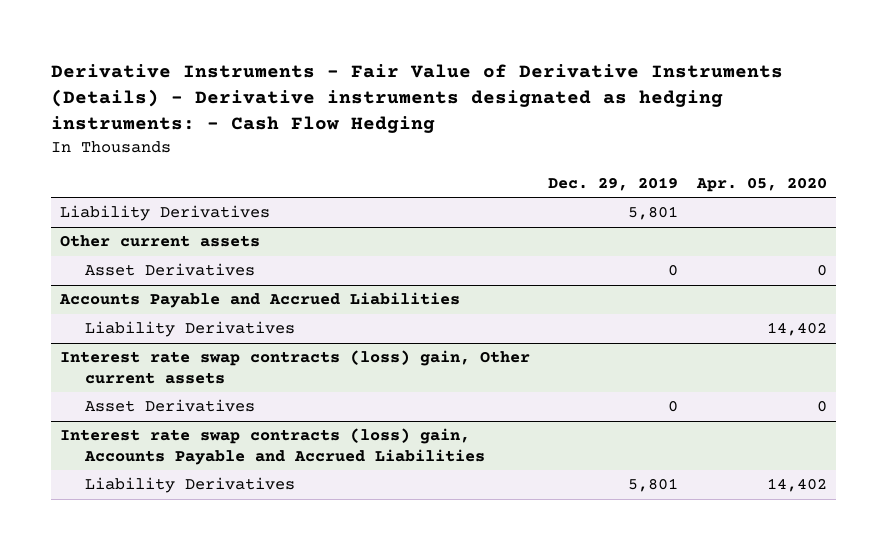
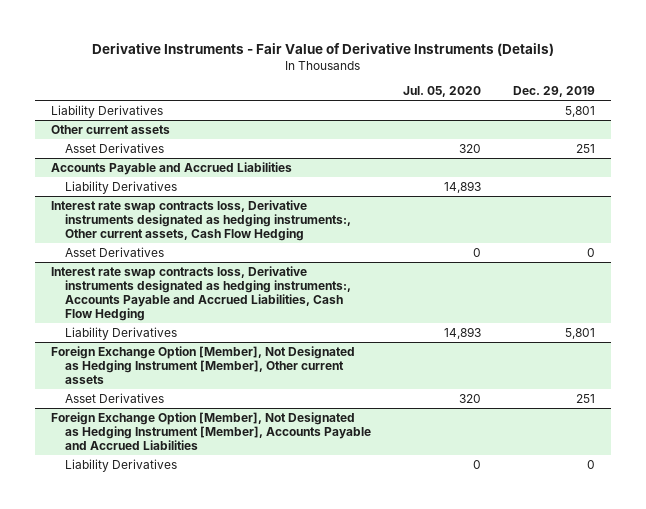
- Derivative Instruments - Fair Value of Derivative Instruments (Details) - Derivative instruments designated as hedging instruments: - Cash Flow Hedging
+ Derivative Instruments - Fair Value of Derivative Instruments (Details)
- | Dec. 29, 2019 | Apr. 05, 2020
+ | Jul. 05, 2020 | Dec. 29, 2019
@ Other current assets
- Asset Derivatives | 0 | 0
+ Asset Derivatives | 320 | 251
- Interest rate swap contracts (loss) gain, Other current assets
+ Interest rate swap contracts loss, Derivative instruments designated as hedging instruments:, Other current assets, Cash Flow Hedging
- Interest rate swap contracts (loss) gain, Accounts Payable and Accrued Liabilities
+ Interest rate swap contracts loss, Derivative instruments designated as hedging instruments:, Accounts Payable and Accrued Liabilities, Cash Flow Hedging
+ Foreign Exchange Option [Member], Not Designated as Hedging Instrument [Member], Other current assets
+ Asset Derivatives | 320 | 251
+ Foreign Exchange Option [Member], Not Designated as Hedging Instrument [Member], Accounts Payable and Accrued Liabilities
+ Liability Derivatives | 0 | 0

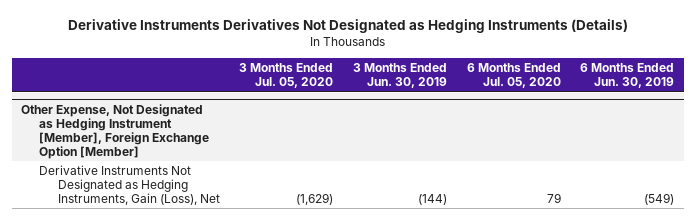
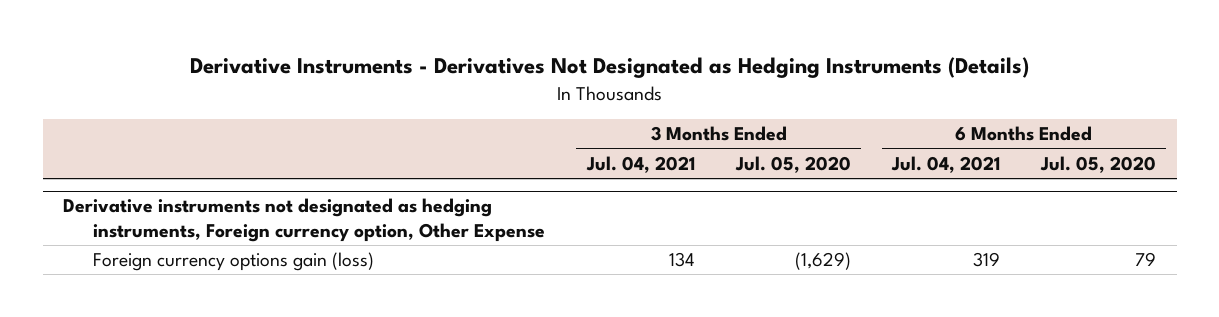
- Derivative Instruments Derivatives Not Designated as Hedging Instruments (Details)
+ Derivative Instruments - Derivatives Not Designated as Hedging Instruments (Details)
- | 3 Months Ended Jul. 05, 2020 | 3 Months Ended Jun. 30, 2019 | 6 Months Ended Jul. 05, 2020 | 6 Months Ended Jun. 30, 2019
+ | 3 Months Ended Jul. 04, 2021 | 3 Months Ended Jul. 05, 2020 | 6 Months Ended Jul. 04, 2021 | 6 Months Ended Jul. 05, 2020
- Other Expense, Not Designated as Hedging Instrument [Member], Foreign Exchange Option [Member]
- Derivative Instruments Not Designated as Hedging Instruments, Gain (Loss), Net | (1,629) | (144) | 79 | (549)
+ Derivative instruments not designated as hedging instruments, Foreign currency option, Other Expense
+ Foreign currency options gain (loss) | 134 | (1,629) | 319 | 79

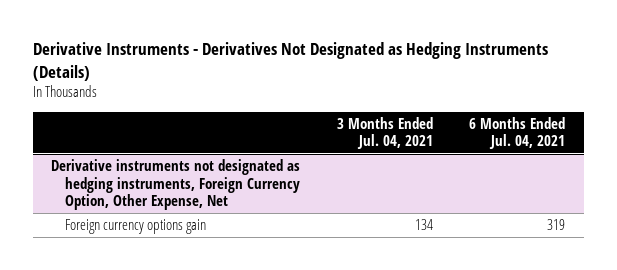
- | 3 Months Ended Jul. 04, 2021 | 3 Months Ended Jul. 05, 2020 | 6 Months Ended Jul. 04, 2021 | 6 Months Ended Jul. 05, 2020
+ | 3 Months Ended Jul. 04, 2021 | 6 Months Ended Jul. 04, 2021
- Derivative instruments not designated as hedging instruments, Foreign currency option, Other Expense
- Foreign currency options gain (loss) | 134 | (1,629) | 319 | 79
+ Derivative instruments not designated as hedging instruments, Foreign Currency Option, Other Expense, Net
+ Foreign currency options gain | 134 | 319

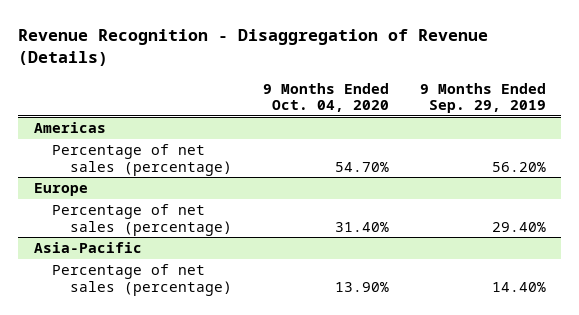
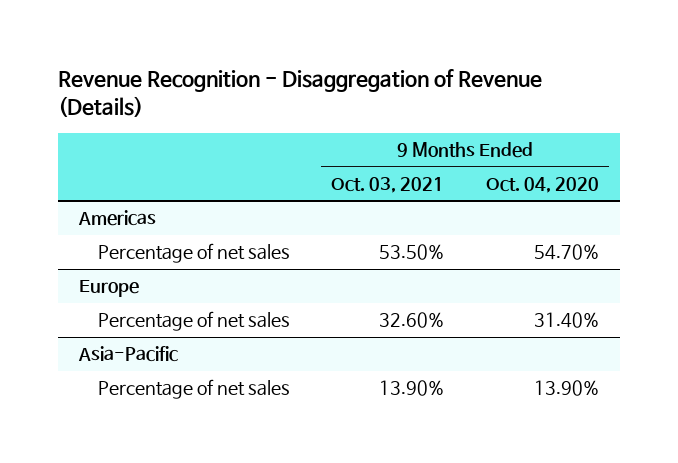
- | 9 Months Ended Oct. 04, 2020 | 9 Months Ended Sep. 29, 2019
+ | 9 Months Ended Oct. 03, 2021 | 9 Months Ended Oct. 04, 2020
@ Americas
- Percentage of net sales (percentage) | 54.70% | 56.20%
+ Percentage of net sales | 53.50% | 54.70%
@ Europe
- Percentage of net sales (percentage) | 31.40% | 29.40%
+ Percentage of net sales | 32.60% | 31.40%
@ Asia-Pacific
- Percentage of net sales (percentage) | 13.90% | 14.40%
+ Percentage of net sales | 13.90% | 13.90%

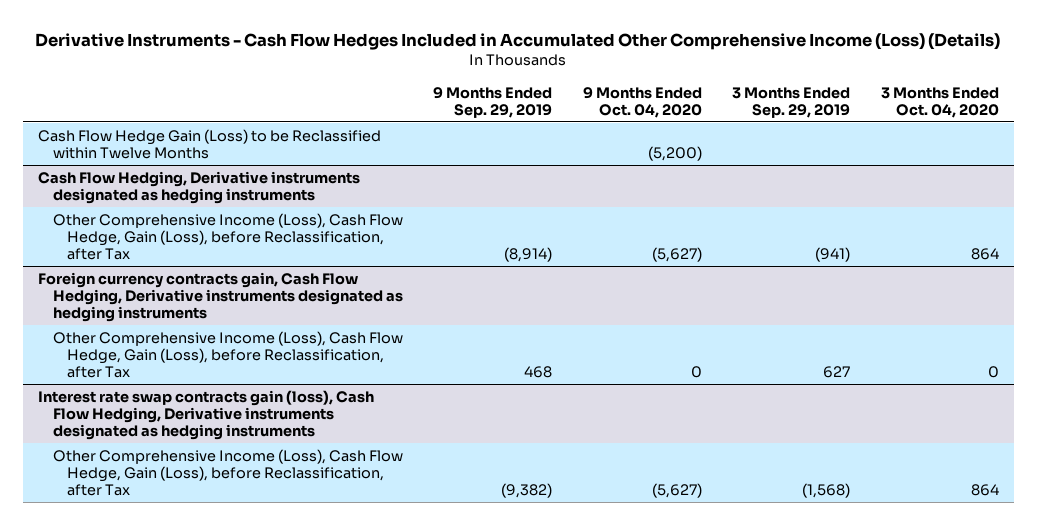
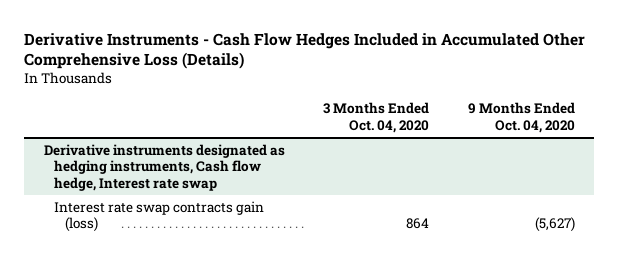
- Derivative Instruments - Cash Flow Hedges Included in Accumulated Other Comprehensive Income (Loss) (Details)
+ Derivative Instruments - Cash Flow Hedges Included in Accumulated Other Comprehensive Loss (Details)
- | 9 Months Ended Sep. 29, 2019 | 9 Months Ended Oct. 04, 2020 | 3 Months Ended Sep. 29, 2019 | 3 Months Ended Oct. 04, 2020
+ | 3 Months Ended Oct. 04, 2020 | 9 Months Ended Oct. 04, 2020
- Cash Flow Hedge Gain (Loss) to be Reclassified within Twelve Months | | (5,200) | |
- Cash Flow Hedging, Derivative instruments designated as hedging instruments
- Other Comprehensive Income (Loss), Cash Flow Hedge, Gain (Loss), before Reclassification, after Tax | (8,914) | (5,627) | (941) | 864
- Foreign currency contracts gain, Cash Flow Hedging, Derivative instruments designated as hedging instruments
- Other Comprehensive Income (Loss), Cash Flow Hedge, Gain (Loss), before Reclassification, after Tax | 468 | 0 | 627 | 0
- Interest rate swap contracts gain (loss), Cash Flow Hedging, Derivative instruments designated as hedging instruments
- Other Comprehensive Income (Loss), Cash Flow Hedge, Gain (Loss), before Reclassification, after Tax | (9,382) | (5,627) | (1,568) | 864
+ Derivative instruments designated as hedging instruments, Cash flow hedge, Interest rate swap
+ Interest rate swap contracts gain (loss) | 864 | (5,627)

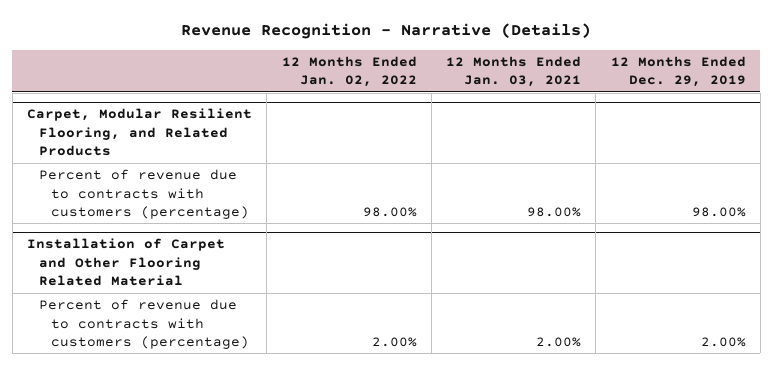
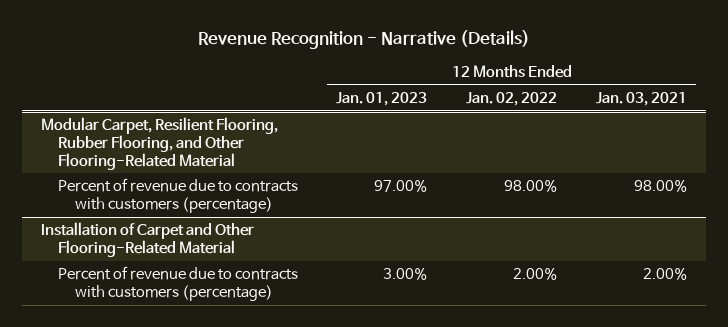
- | 12 Months Ended Jan. 02, 2022 | 12 Months Ended Jan. 03, 2021 | 12 Months Ended Dec. 29, 2019
+ | 12 Months Ended Jan. 01, 2023 | 12 Months Ended Jan. 02, 2022 | 12 Months Ended Jan. 03, 2021
- Carpet, Modular Resilient Flooring, and Related Products
+ Modular Carpet, Resilient Flooring, Rubber Flooring, and Other Flooring-Related Material
- Installation of Carpet and Other Flooring Related Material
+ Installation of Carpet and Other Flooring-Related Material

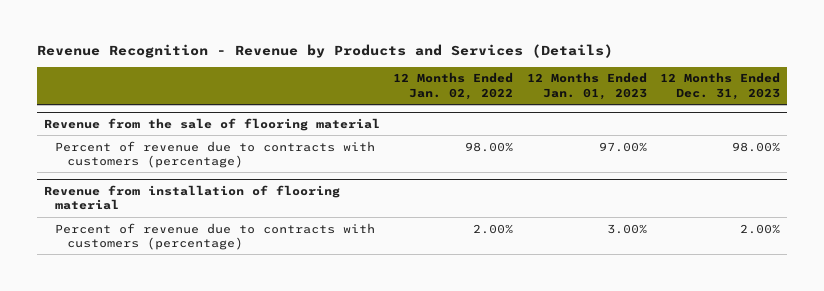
- Revenue Recognition - Narrative (Details)
+ Revenue Recognition - Revenue by Products and Services (Details)
- | 12 Months Ended Jan. 01, 2023 | 12 Months Ended Jan. 02, 2022 | 12 Months Ended Jan. 03, 2021
+ | 12 Months Ended Jan. 02, 2022 | 12 Months Ended Jan. 01, 2023 | 12 Months Ended Dec. 31, 2023
- Modular Carpet, Resilient Flooring, Rubber Flooring, and Other Flooring-Related Material
+ Revenue from the sale of flooring material
- Installation of Carpet and Other Flooring-Related Material
+ Revenue from installation of flooring material

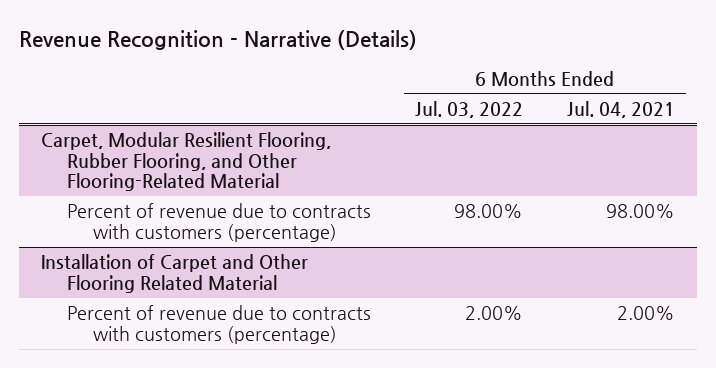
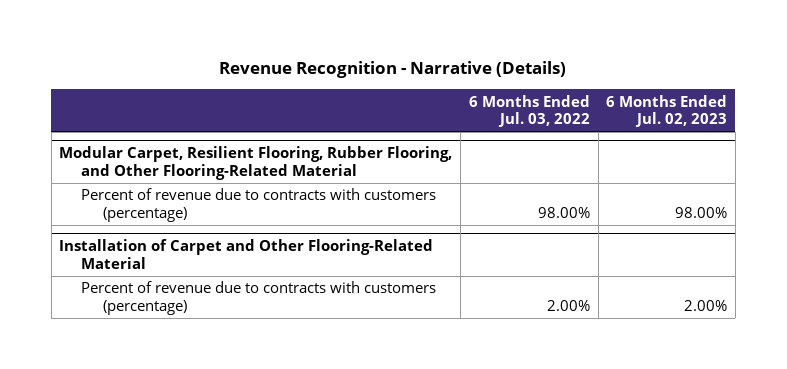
- | 6 Months Ended Jul. 03, 2022 | 6 Months Ended Jul. 04, 2021
+ | 6 Months Ended Jul. 03, 2022 | 6 Months Ended Jul. 02, 2023
- Carpet, Modular Resilient Flooring, Rubber Flooring, and Other Flooring-Related Material
+ Modular Carpet, Resilient Flooring, Rubber Flooring, and Other Flooring-Related Material
- Installation of Carpet and Other Flooring Related Material
+ Installation of Carpet and Other Flooring-Related Material

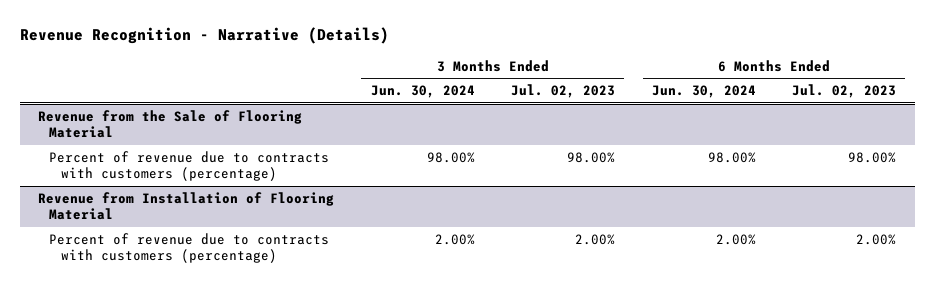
- | 6 Months Ended Jul. 03, 2022 | 6 Months Ended Jul. 02, 2023
+ | 3 Months Ended Jun. 30, 2024 | 3 Months Ended Jul. 02, 2023 | 6 Months Ended Jun. 30, 2024 | 6 Months Ended Jul. 02, 2023
- Modular Carpet, Resilient Flooring, Rubber Flooring, and Other Flooring-Related Material
+ Revenue from the Sale of Flooring Material
- Installation of Carpet and Other Flooring-Related Material
+ Revenue from Installation of Flooring Material

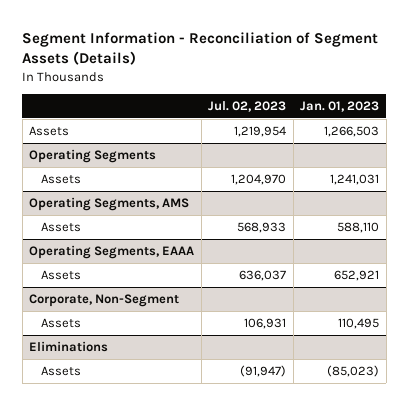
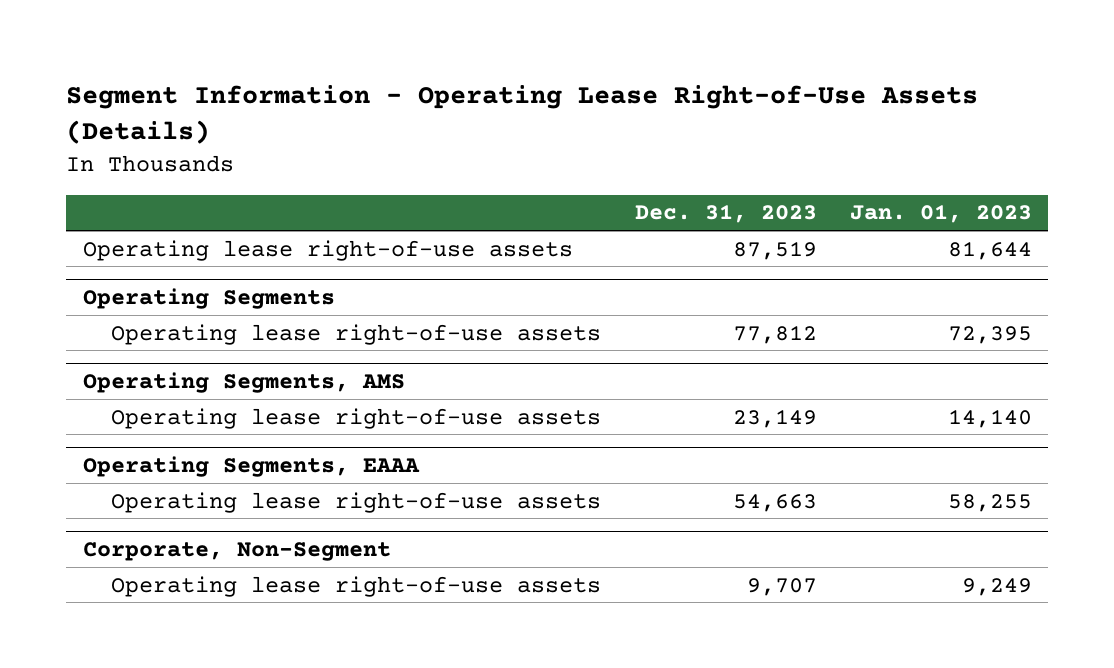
- Segment Information - Reconciliation of Segment Assets (Details)
+ Segment Information - Operating Lease Right-of-Use Assets (Details)
- | Jul. 02, 2023 | Jan. 01, 2023
+ | Dec. 31, 2023 | Jan. 01, 2023
- Assets | 1,219,954 | 1,266,503
+ Operating lease right-of-use assets | 87,519 | 81,644
@ Operating Segments
- Assets | 1,204,970 | 1,241,031
+ Operating lease right-of-use assets | 77,812 | 72,395
@ Operating Segments, AMS
- Assets | 568,933 | 588,110
+ Operating lease right-of-use assets | 23,149 | 14,140
@ Operating Segments, EAAA
- Assets | 636,037 | 652,921
+ Operating lease right-of-use assets | 54,663 | 58,255
@ Corporate, Non-Segment
- Assets | 106,931 | 110,495
- Eliminations
- Assets | (91,947) | (85,023)
@ Corporate, Non-Segment
+ Operating lease right-of-use assets | 9,707 | 9,249

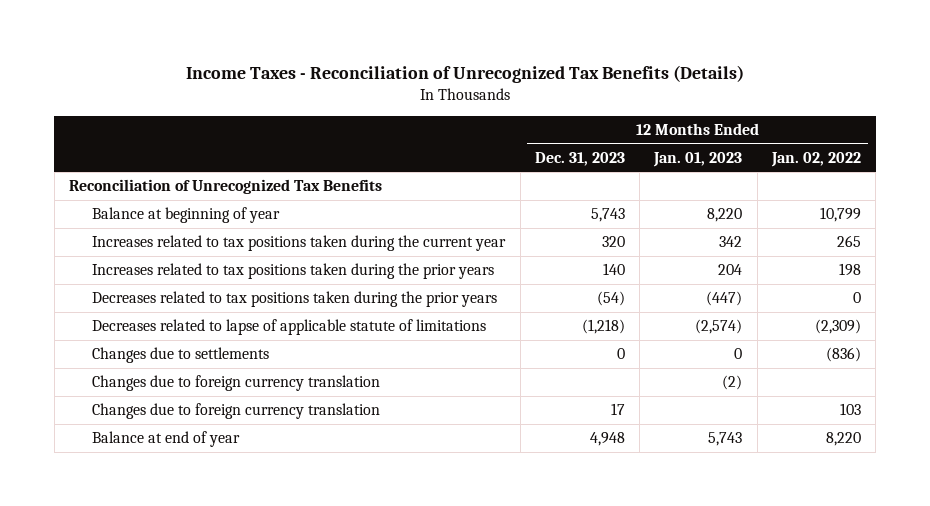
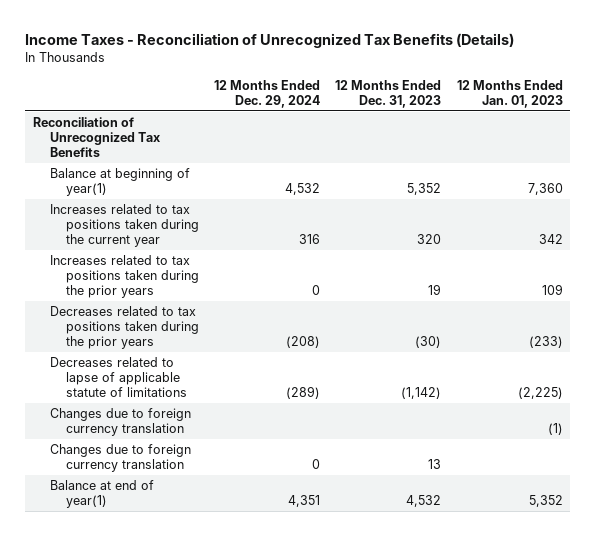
- | 12 Months Ended Dec. 31, 2023 | 12 Months Ended Jan. 01, 2023 | 12 Months Ended Jan. 02, 2022
+ | 12 Months Ended Dec. 29, 2024 | 12 Months Ended Dec. 31, 2023 | 12 Months Ended Jan. 01, 2023
- Balance at beginning of year | 5,743 | 8,220 | 10,799
+ Balance at beginning of year(1) | 4,532 | 5,352 | 7,360
- Increases related to tax positions taken during the prior years | 140 | 204 | 198
- Decreases related to tax positions taken during the prior years | (54) | (447) | 0
- Decreases related to lapse of applicable statute of limitations | (1,218) | (2,574) | (2,309)
- Changes due to settlements | 0 | 0 | (836)
- Changes due to foreign currency translation | | (2) |
- Changes due to foreign currency translation | 17 | | 103
- Balance at end of year | 4,948 | 5,743 | 8,220
+ Increases related to tax positions taken during the prior years | 0 | 19 | 109
+ Decreases related to tax positions taken during the prior years | (208) | (30) | (233)
+ Decreases related to lapse of applicable statute of limitations | (289) | (1,142) | (2,225)
+ Changes due to foreign currency translation | | | (1)
+ Changes due to foreign currency translation | 0 | 13 |
+ Balance at end of year(1) | 4,351 | 4,532 | 5,352

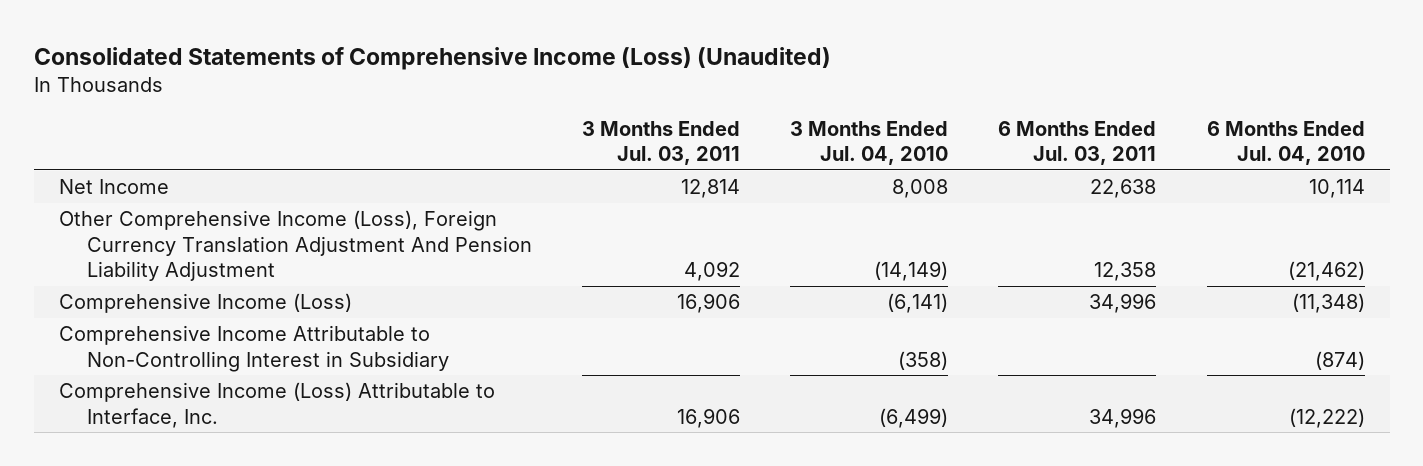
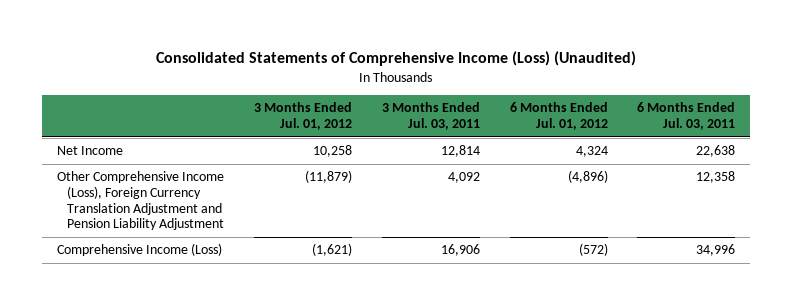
- | 3 Months Ended Jul. 03, 2011 | 3 Months Ended Jul. 04, 2010 | 6 Months Ended Jul. 03, 2011 | 6 Months Ended Jul. 04, 2010
+ | 3 Months Ended Jul. 01, 2012 | 3 Months Ended Jul. 03, 2011 | 6 Months Ended Jul. 01, 2012 | 6 Months Ended Jul. 03, 2011
- Other Comprehensive Income (Loss), Foreign Currency Translation Adjustment And Pension Liability Adjustment | 4,092 | (14,149) | 12,358 | (21,462)
+ Other Comprehensive Income (Loss), Foreign Currency Translation Adjustment and Pension Liability Adjustment | (11,879) | 4,092 | (4,896) | 12,358
- Comprehensive Income Attributable to Non-Controlling Interest in Subsidiary | | (358) | | (874)
- Comprehensive Income (Loss) Attributable to Interface, Inc. | 16,906 | (6,499) | 34,996 | (12,222)

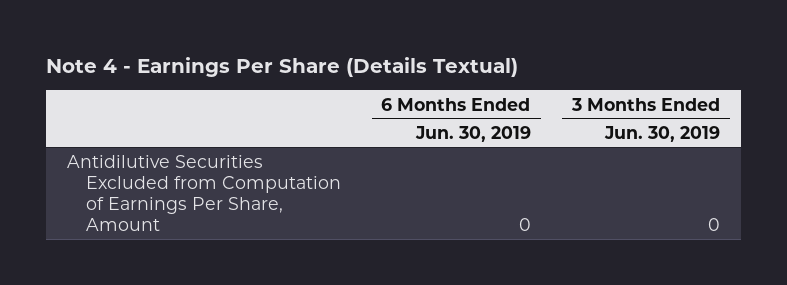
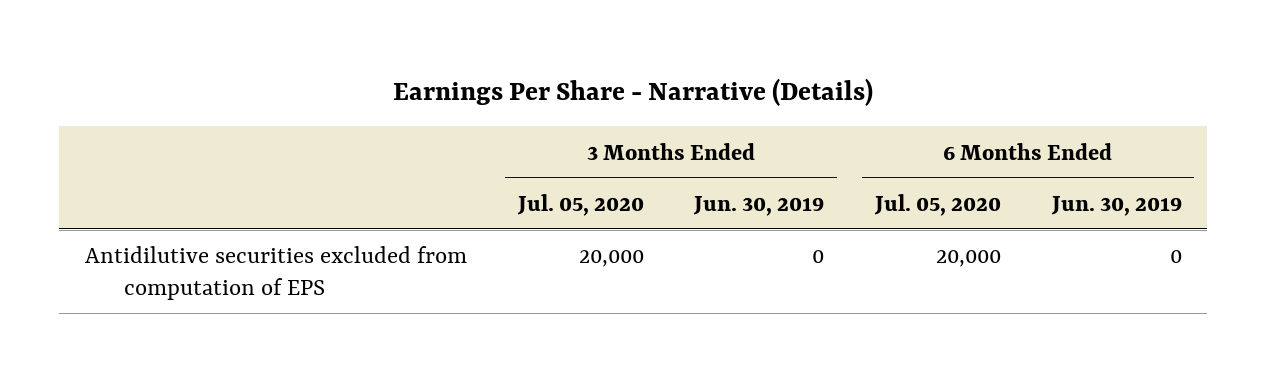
- Note 4 - Earnings Per Share (Details Textual)
+ Earnings Per Share - Narrative (Details)
- | 6 Months Ended Jun. 30, 2019 | 3 Months Ended Jun. 30, 2019
+ | 3 Months Ended Jul. 05, 2020 | 3 Months Ended Jun. 30, 2019 | 6 Months Ended Jul. 05, 2020 | 6 Months Ended Jun. 30, 2019
- Antidilutive Securities Excluded from Computation of Earnings Per Share, Amount | 0 | 0
+ Antidilutive securities excluded from computation of EPS | 20,000 | 0 | 20,000 | 0

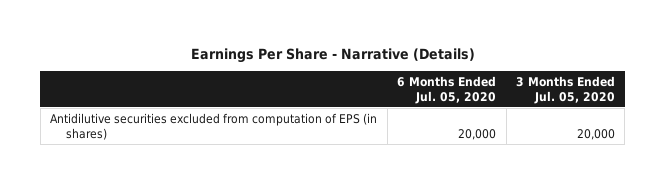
- | 3 Months Ended Jul. 05, 2020 | 3 Months Ended Jun. 30, 2019 | 6 Months Ended Jul. 05, 2020 | 6 Months Ended Jun. 30, 2019
+ | 6 Months Ended Jul. 05, 2020 | 3 Months Ended Jul. 05, 2020
- Antidilutive securities excluded from computation of EPS | 20,000 | 0 | 20,000 | 0
+ Antidilutive securities excluded from computation of EPS (in shares) | 20,000 | 20,000

